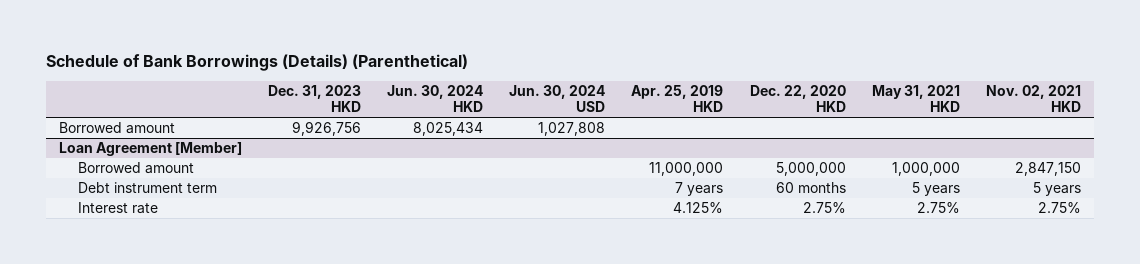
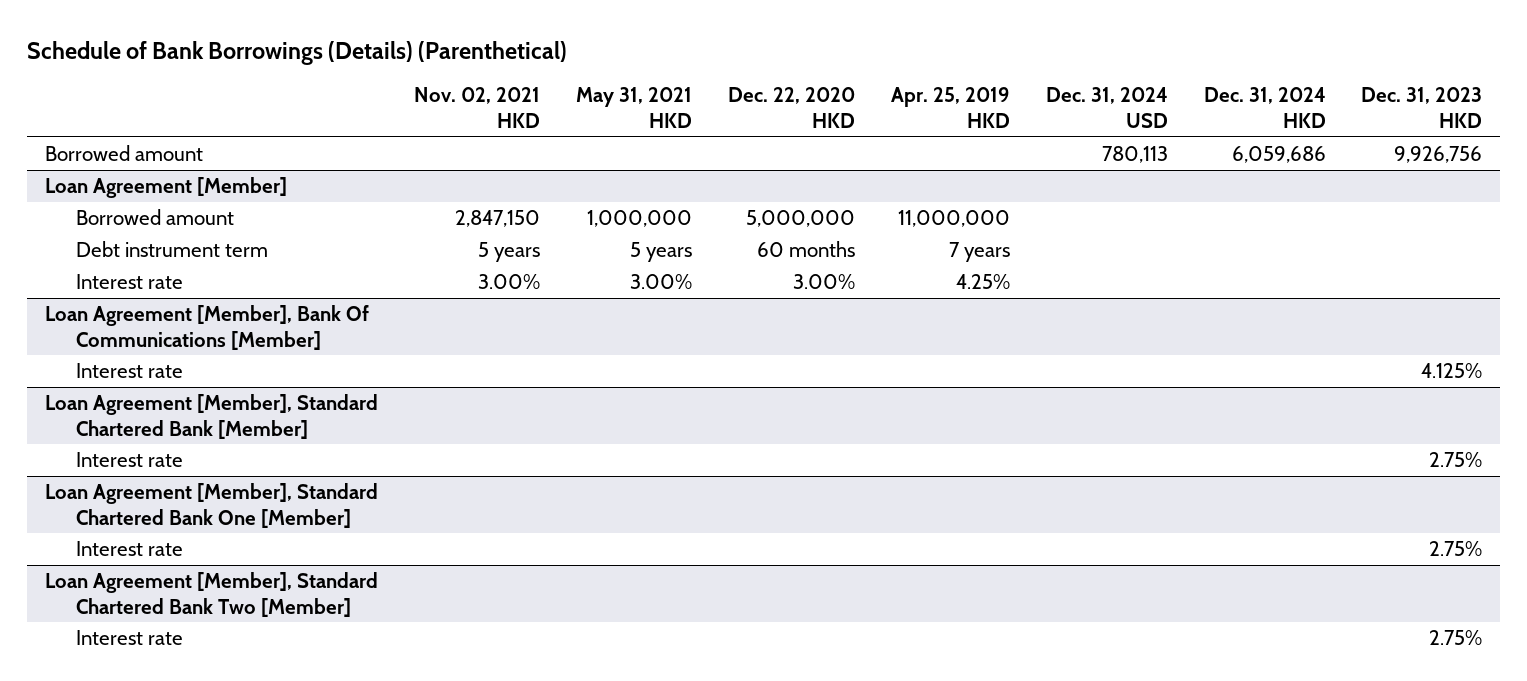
- | Dec. 31, 2023 HKD | Jun. 30, 2024 HKD | Jun. 30, 2024 USD | Apr. 25, 2019 HKD | Dec. 22, 2020 HKD | May 31, 2021 HKD | Nov. 02, 2021 HKD
+ | Nov. 02, 2021 HKD | May 31, 2021 HKD | Dec. 22, 2020 HKD | Apr. 25, 2019 HKD | Dec. 31, 2024 USD | Dec. 31, 2024 HKD | Dec. 31, 2023 HKD
@ Loan Agreement [Member]
- Interest rate | | | | 4.125% | 2.75% | 2.75% | 2.75%
+ Interest rate | 3.00% | 3.00% | 3.00% | 4.25% | | |
+ Loan Agreement [Member], Bank Of Communications [Member]
+ Interest rate | | | | | | | 4.125%
+ Loan Agreement [Member], Standard Chartered Bank [Member]
+ Interest rate | | | | | | | 2.75%
+ Loan Agreement [Member], Standard Chartered Bank One [Member]
+ Interest rate | | | | | | | 2.75%
+ Loan Agreement [Member], Standard Chartered Bank Two [Member]
+ Interest rate | | | | | | | 2.75%

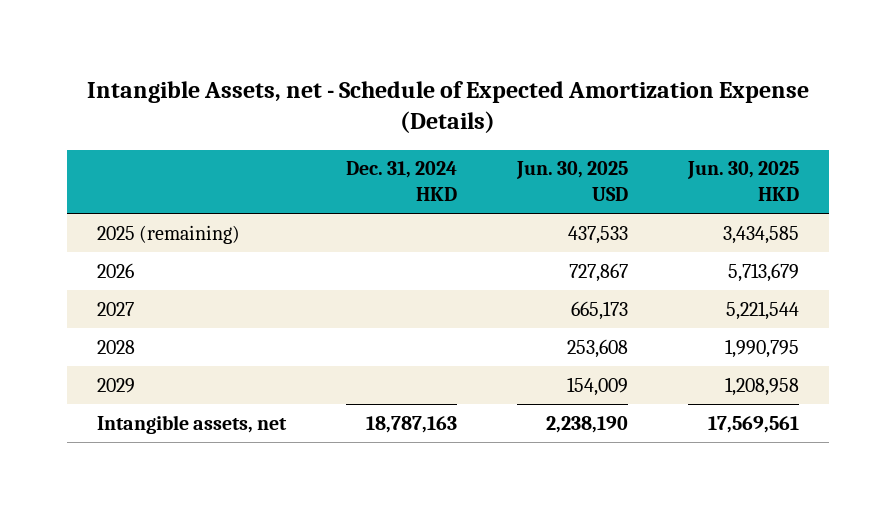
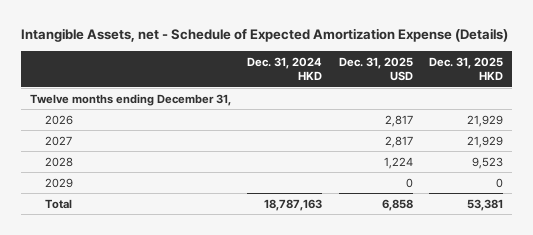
- | Dec. 31, 2024 HKD | Jun. 30, 2025 USD | Jun. 30, 2025 HKD
+ | Dec. 31, 2024 HKD | Dec. 31, 2025 USD | Dec. 31, 2025 HKD
- 2025 (remaining) | | 437,533 | 3,434,585
+ Twelve months ending December 31,
- Intangible assets, net | 18,787,163 | 2,238,190 | 17,569,561
+ Total | 18,787,163 | 6,858 | 53,381

